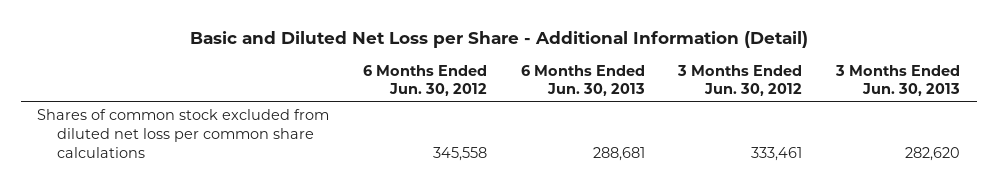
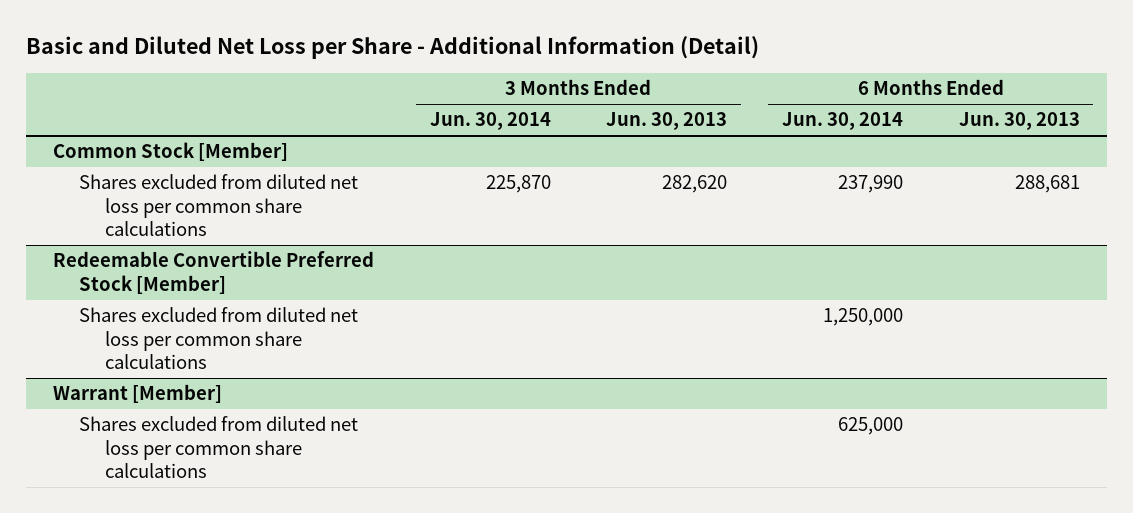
- | 6 Months Ended Jun. 30, 2012 | 6 Months Ended Jun. 30, 2013 | 3 Months Ended Jun. 30, 2012 | 3 Months Ended Jun. 30, 2013
+ | 3 Months Ended Jun. 30, 2014 | 3 Months Ended Jun. 30, 2013 | 6 Months Ended Jun. 30, 2014 | 6 Months Ended Jun. 30, 2013
- Shares of common stock excluded from diluted net loss per common share calculations | 345,558 | 288,681 | 333,461 | 282,620
+ Common Stock [Member]
+ Shares excluded from diluted net loss per common share calculations | 225,870 | 282,620 | 237,990 | 288,681
+ Redeemable Convertible Preferred Stock [Member]
+ Shares excluded from diluted net loss per common share calculations | | | 1,250,000 |
+ Warrant [Member]
+ Shares excluded from diluted net loss per common share calculations | | | 625,000 |

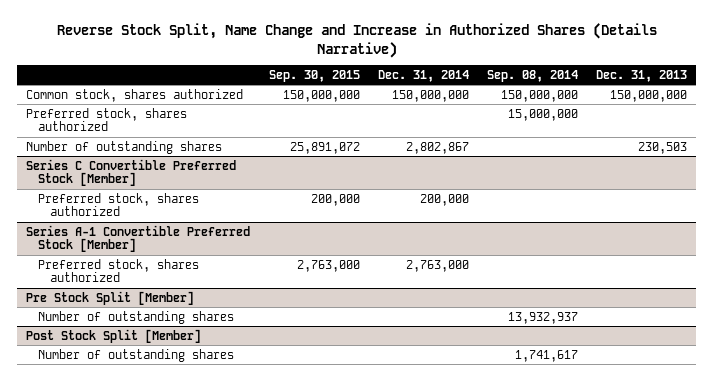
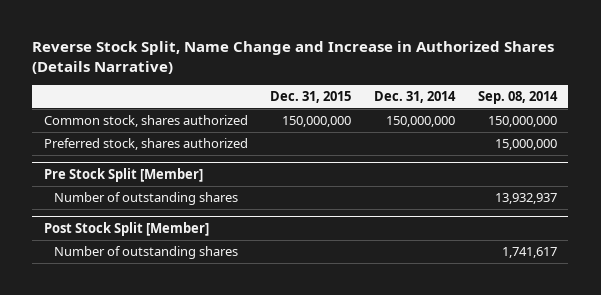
- | Sep. 30, 2015 | Dec. 31, 2014 | Sep. 08, 2014 | Dec. 31, 2013
+ | Dec. 31, 2015 | Dec. 31, 2014 | Sep. 08, 2014
- Number of outstanding shares | 25,891,072 | 2,802,867 | | 230,503
- Series C Convertible Preferred Stock [Member]
- Preferred stock, shares authorized | 200,000 | 200,000 | |
- Series A-1 Convertible Preferred Stock [Member]
- Preferred stock, shares authorized | 2,763,000 | 2,763,000 | |

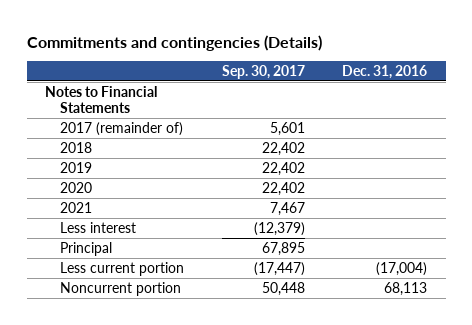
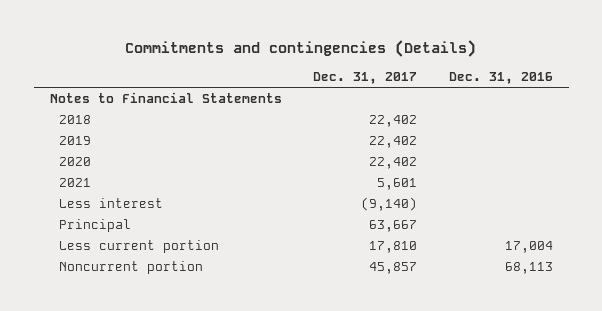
- | Sep. 30, 2017 | Dec. 31, 2016
+ | Dec. 31, 2017 | Dec. 31, 2016
- 2017 (remainder of) | 5,601 |
- Less current portion | (17,447) | (17,004)
+ Less current portion | 17,810 | 17,004

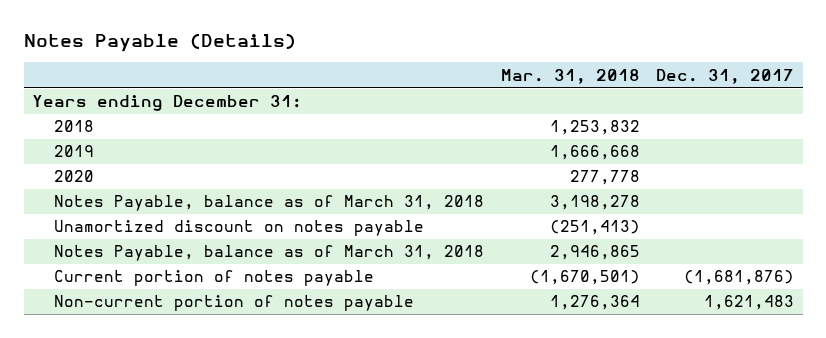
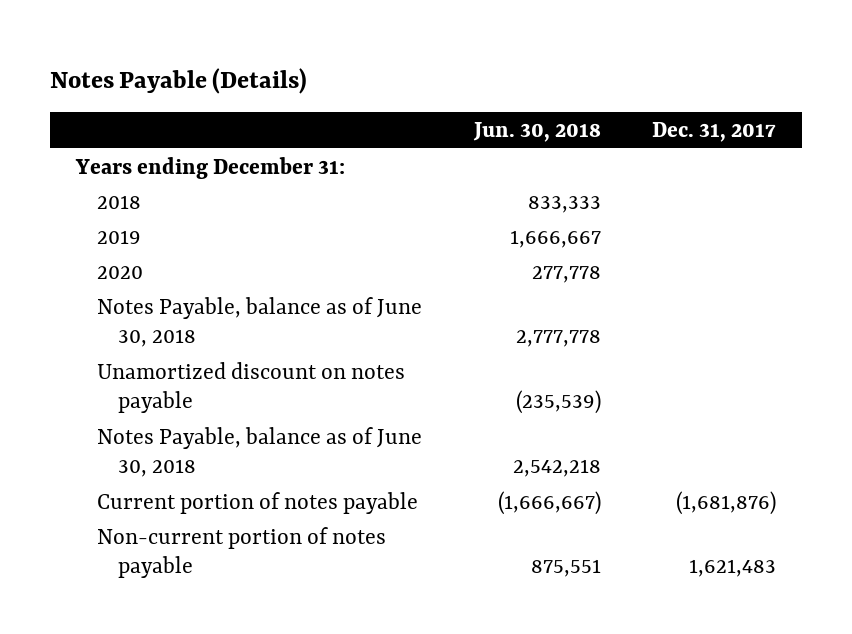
- | Mar. 31, 2018 | Dec. 31, 2017
+ | Jun. 30, 2018 | Dec. 31, 2017
- Notes Payable, balance as of March 31, 2018 | 3,198,278 |
+ Notes Payable, balance as of June 30, 2018 | 2,777,778 |
- Notes Payable, balance as of March 31, 2018 | 2,946,865 |
+ Notes Payable, balance as of June 30, 2018 | 2,542,218 |

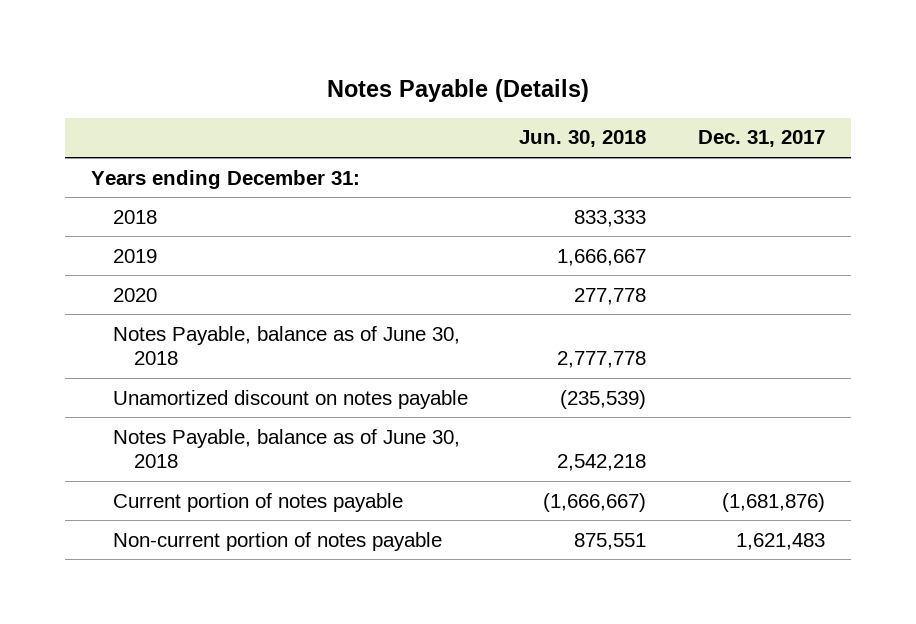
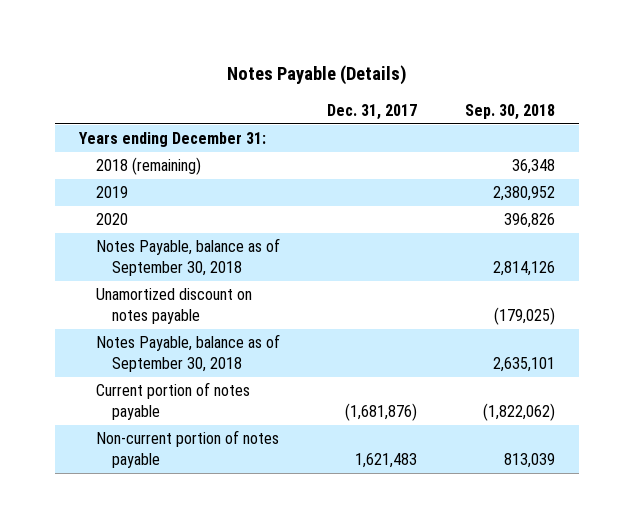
- | Jun. 30, 2018 | Dec. 31, 2017
+ | Dec. 31, 2017 | Sep. 30, 2018
- 2018 | 833,333 |
+ 2018 (remaining) | | 36,348
- Notes Payable, balance as of June 30, 2018 | 2,777,778 |
+ Notes Payable, balance as of September 30, 2018 | | 2,814,126
- Notes Payable, balance as of June 30, 2018 | 2,542,218 |
+ Notes Payable, balance as of September 30, 2018 | | 2,635,101

